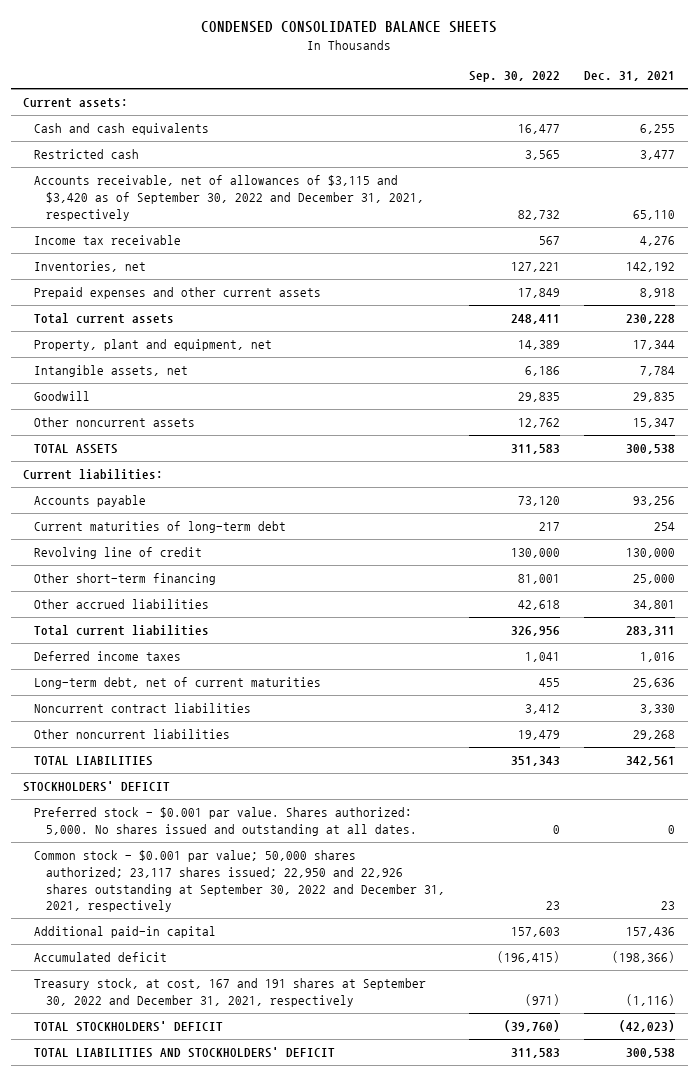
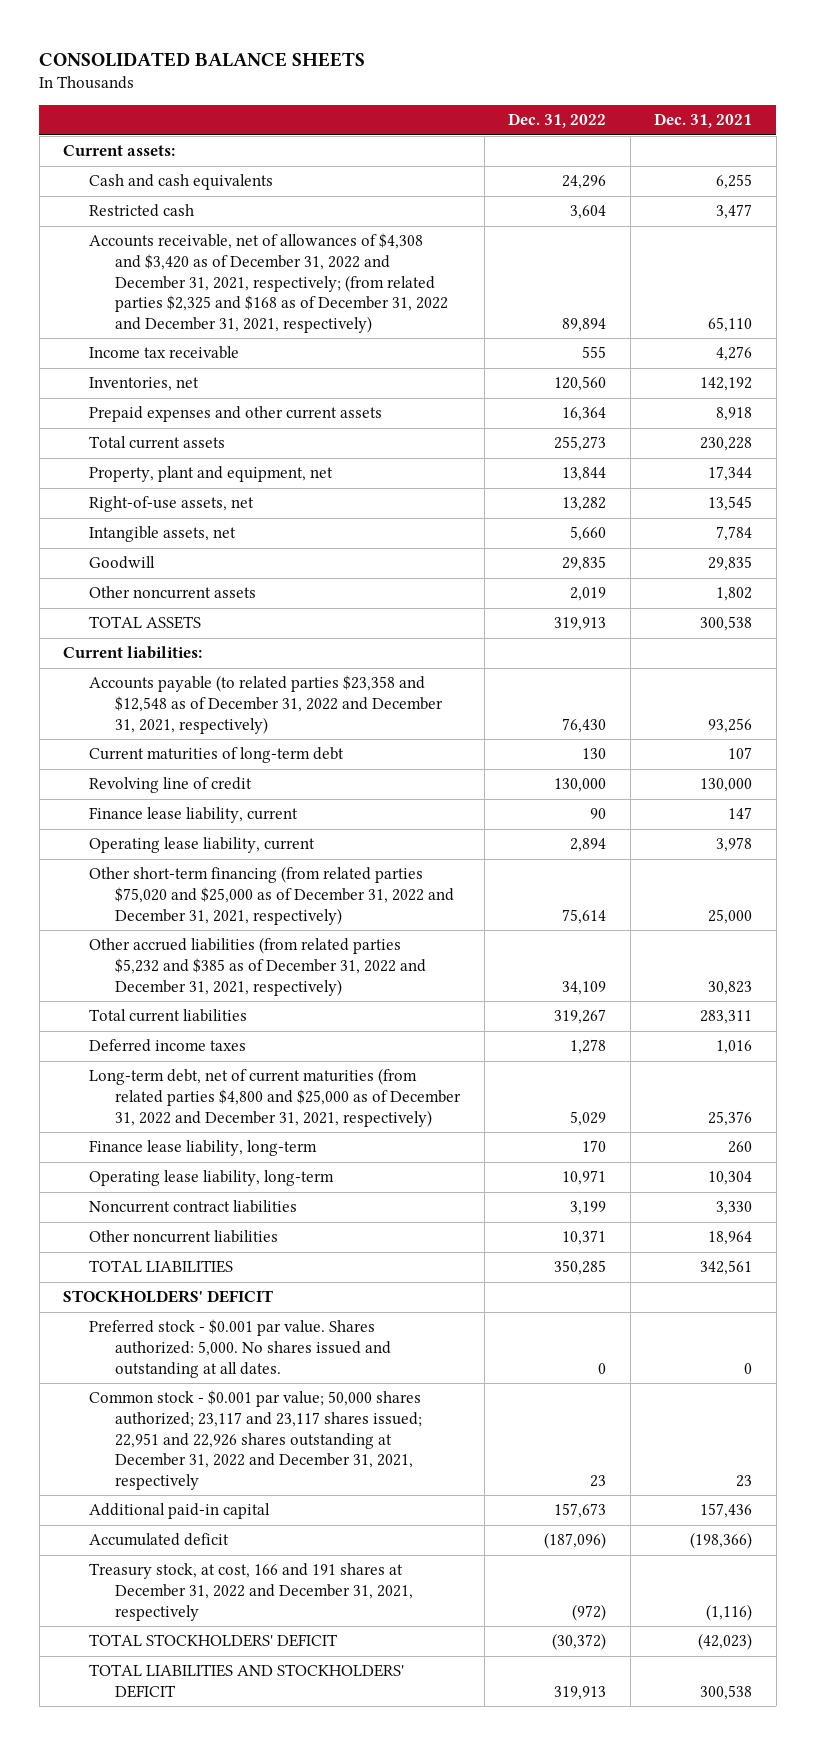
- CONDENSED CONSOLIDATED BALANCE SHEETS
+ CONSOLIDATED BALANCE SHEETS
- | Sep. 30, 2022 | Dec. 31, 2021
+ | Dec. 31, 2022 | Dec. 31, 2021
- Accounts receivable, net of allowances of $3,115 and $3,420 as of September 30, 2022 and December 31, 2021, respectively | 82,732 | 65,110
+ Accounts receivable, net of allowances of $4,308 and $3,420 as of December 31, 2022 and December 31, 2021, respectively; (from related parties $2,325 and $168 as of December 31, 2022 and December 31, 2021, respectively) | 89,894 | 65,110
+ Right-of-use assets, net | 13,282 | 13,545
- Other noncurrent assets | 12,762 | 15,347
+ Other noncurrent assets | 2,019 | 1,802
- Accounts payable | 73,120 | 93,256
- Current maturities of long-term debt | 217 | 254
+ Accounts payable (to related parties $23,358 and $12,548 as of December 31, 2022 and December 31, 2021, respectively) | 76,430 | 93,256
+ Current maturities of long-term debt | 130 | 107
- Other short-term financing | 81,001 | 25,000
- Other accrued liabilities | 42,618 | 34,801
+ Finance lease liability, current | 90 | 147
+ Operating lease liability, current | 2,894 | 3,978
+ Other short-term financing (from related parties $75,020 and $25,000 as of December 31, 2022 and December 31, 2021, respectively) | 75,614 | 25,000
+ Other accrued liabilities (from related parties $5,232 and $385 as of December 31, 2022 and December 31, 2021, respectively) | 34,109 | 30,823
- Long-term debt, net of current maturities | 455 | 25,636
+ Long-term debt, net of current maturities (from related parties $4,800 and $25,000 as of December 31, 2022 and December 31, 2021, respectively) | 5,029 | 25,376
+ Finance lease liability, long-term | 170 | 260
+ Operating lease liability, long-term | 10,971 | 10,304
- Other noncurrent liabilities | 19,479 | 29,268
+ Other noncurrent liabilities | 10,371 | 18,964
- Common stock - $0.001 par value; 50,000 shares authorized; 23,117 shares issued; 22,950 and 22,926 shares outstanding at September 30, 2022 and December 31, 2021, respectively | 23 | 23
+ Common stock - $0.001 par value; 50,000 shares authorized; 23,117 and 23,117 shares issued; 22,951 and 22,926 shares outstanding at December 31, 2022 and December 31, 2021, respectively | 23 | 23
- Treasury stock, at cost, 167 and 191 shares at September 30, 2022 and December 31, 2021, respectively | (971) | (1,116)
+ Treasury stock, at cost, 166 and 191 shares at December 31, 2022 and December 31, 2021, respectively | (972) | (1,116)

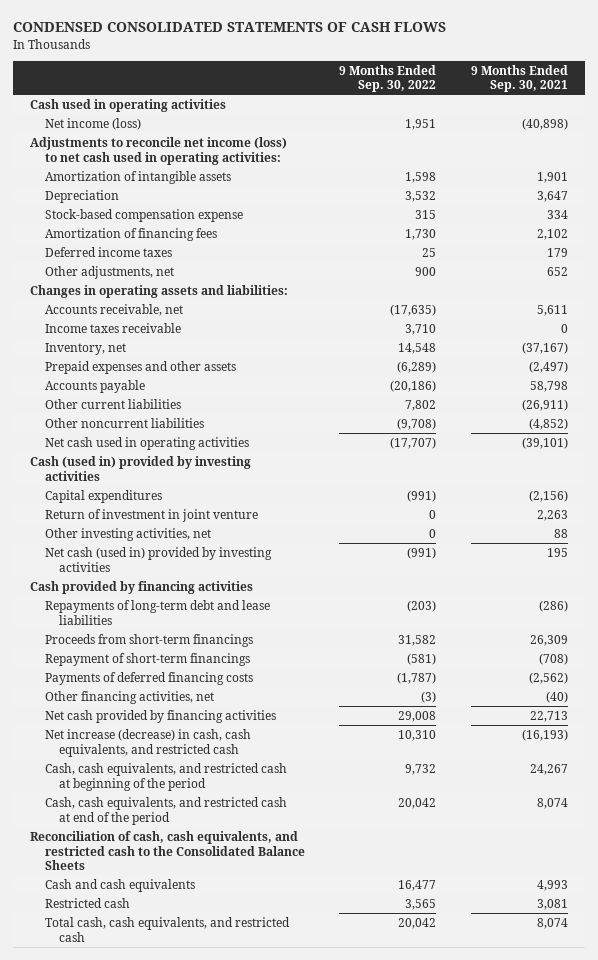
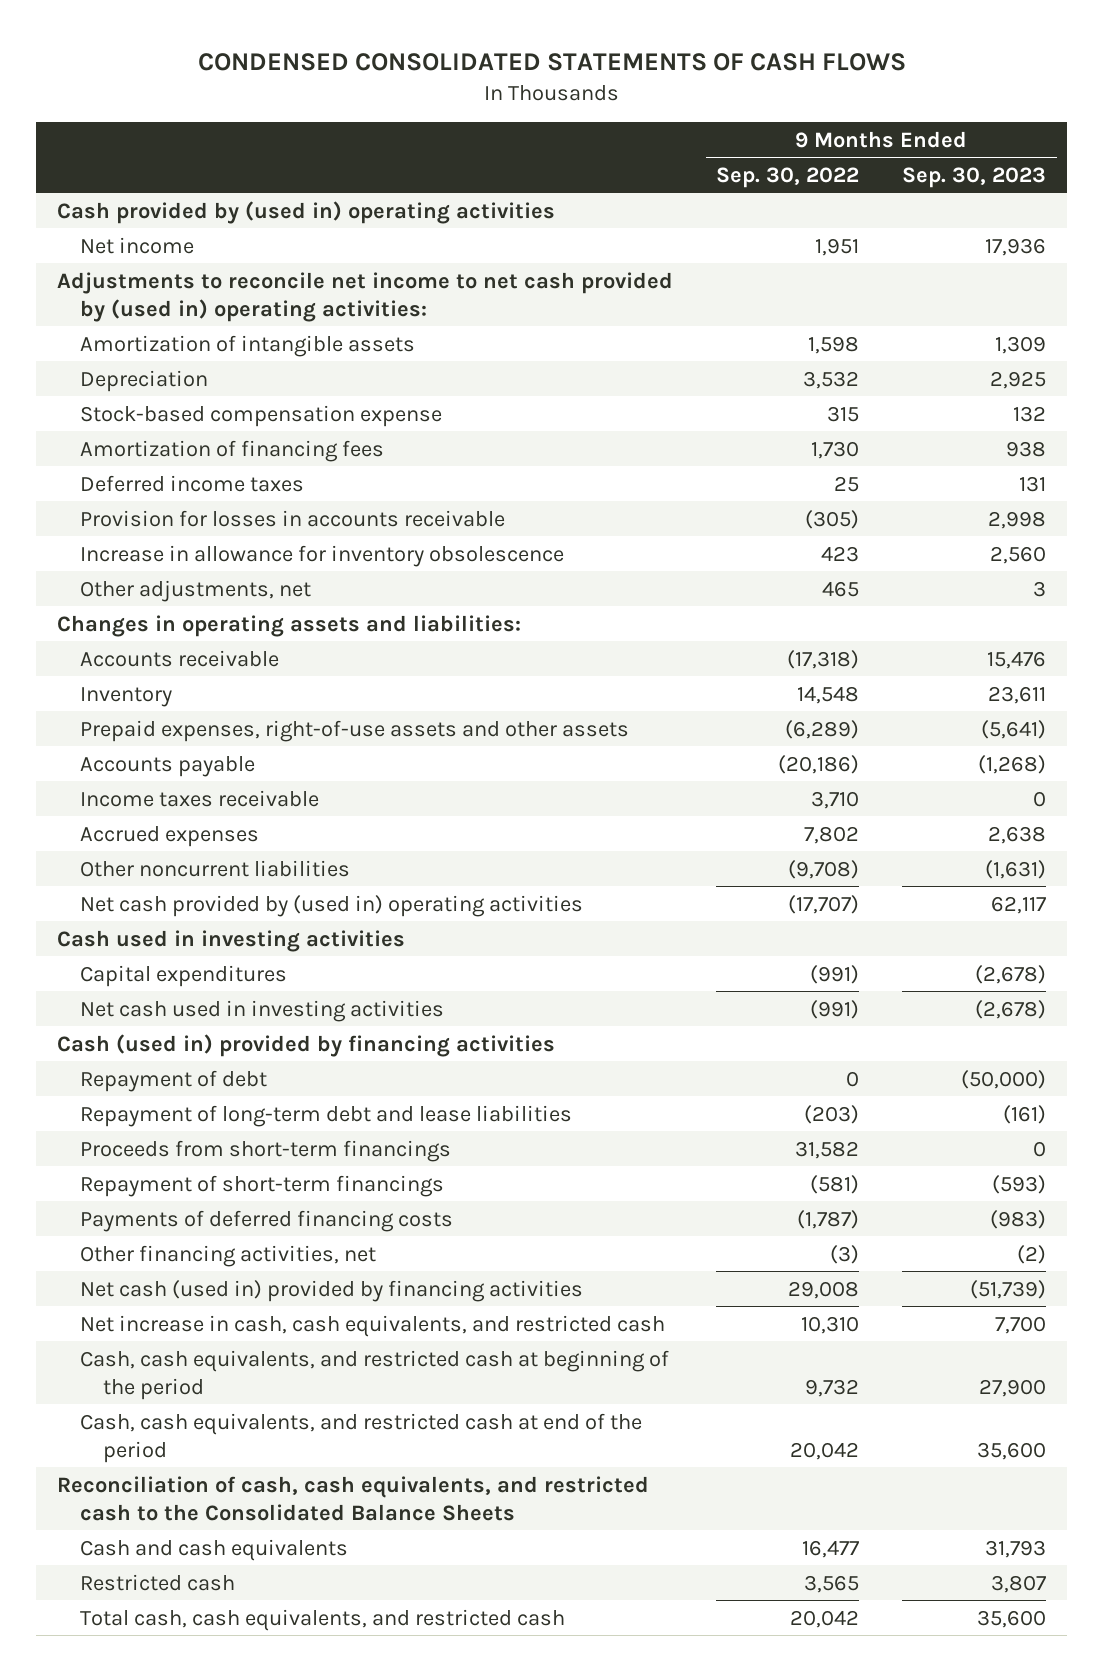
- | 9 Months Ended Sep. 30, 2022 | 9 Months Ended Sep. 30, 2021
+ | 9 Months Ended Sep. 30, 2022 | 9 Months Ended Sep. 30, 2023
- Cash used in operating activities
- Net income (loss) | 1,951 | (40,898)
- Adjustments to reconcile net income (loss) to net cash used in operating activities:
+ Cash provided by (used in) operating activities
+ Net income | 1,951 | 17,936
+ Adjustments to reconcile net income to net cash provided by (used in) operating activities:
- Other adjustments, net | 900 | 652
+ Provision for losses in accounts receivable | (305) | 2,998
+ Increase in allowance for inventory obsolescence | 423 | 2,560
+ Other adjustments, net | 465 | 3
- Accounts receivable, net | (17,635) | 5,611
- Inventory, net | 14,548 | (37,167)
- Prepaid expenses and other assets | (6,289) | (2,497)
+ Accounts receivable | (17,318) | 15,476
+ Inventory | 14,548 | 23,611
+ Prepaid expenses, right-of-use assets and other assets | (6,289) | (5,641)
- Other current liabilities | 7,802 | (26,911)
moved down: Income taxes receivable | 3,710 | 0
+ Accrued expenses | 7,802 | 2,638
- Net cash used in operating activities | (17,707) | (39,101)
- Cash (used in) provided by investing activities
+ Net cash provided by (used in) operating activities | (17,707) | 62,117
+ Cash used in investing activities
- Return of investment in joint venture | 0 | 2,263
- Other investing activities, net | 0 | 88
- Net cash (used in) provided by investing activities | (991) | 195
- Cash provided by financing activities
- Repayments of long-term debt and lease liabilities | (203) | (286)
+ Net cash used in investing activities | (991) | (2,678)
+ Cash (used in) provided by financing activities
+ Repayment of debt | 0 | (50,000)
+ Repayment of long-term debt and lease liabilities | (203) | (161)
- Net cash provided by financing activities | 29,008 | 22,713
- Net increase (decrease) in cash, cash equivalents, and restricted cash | 10,310 | (16,193)
+ Net cash (used in) provided by financing activities | 29,008 | (51,739)
+ Net increase in cash, cash equivalents, and restricted cash | 10,310 | 7,700

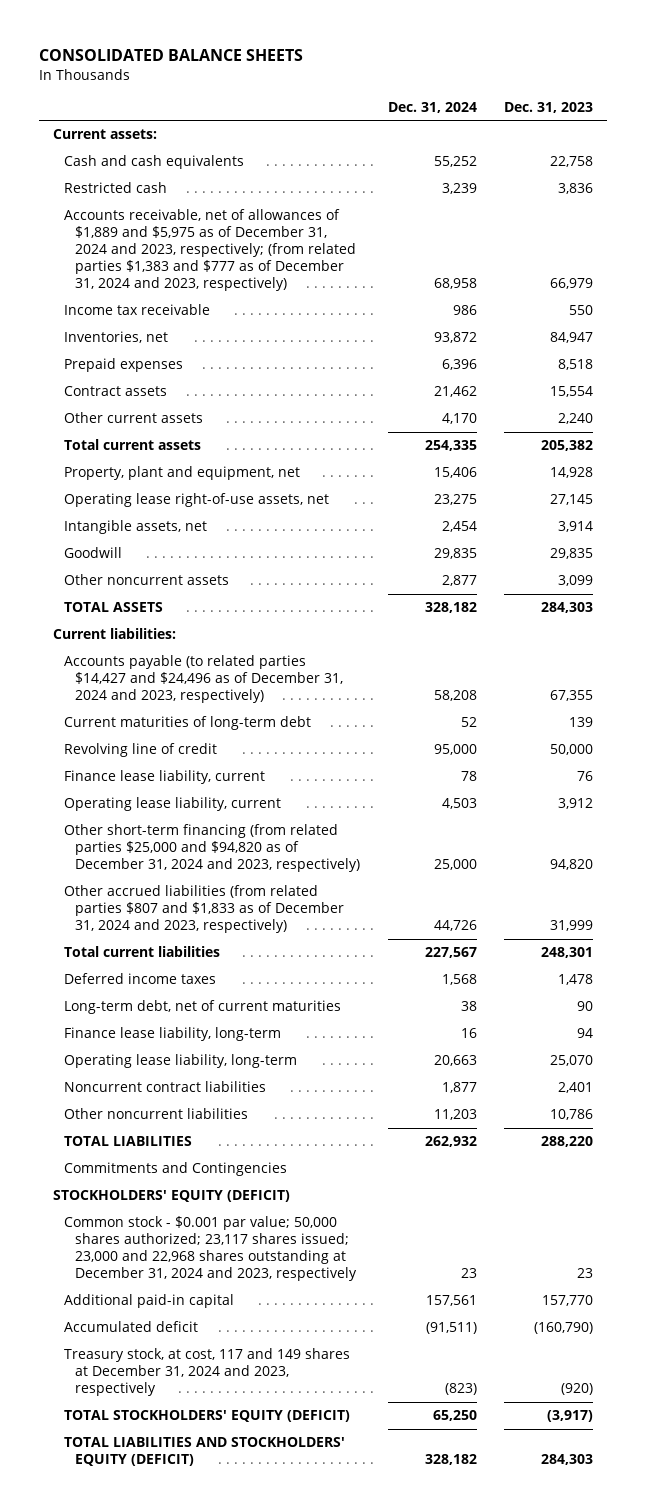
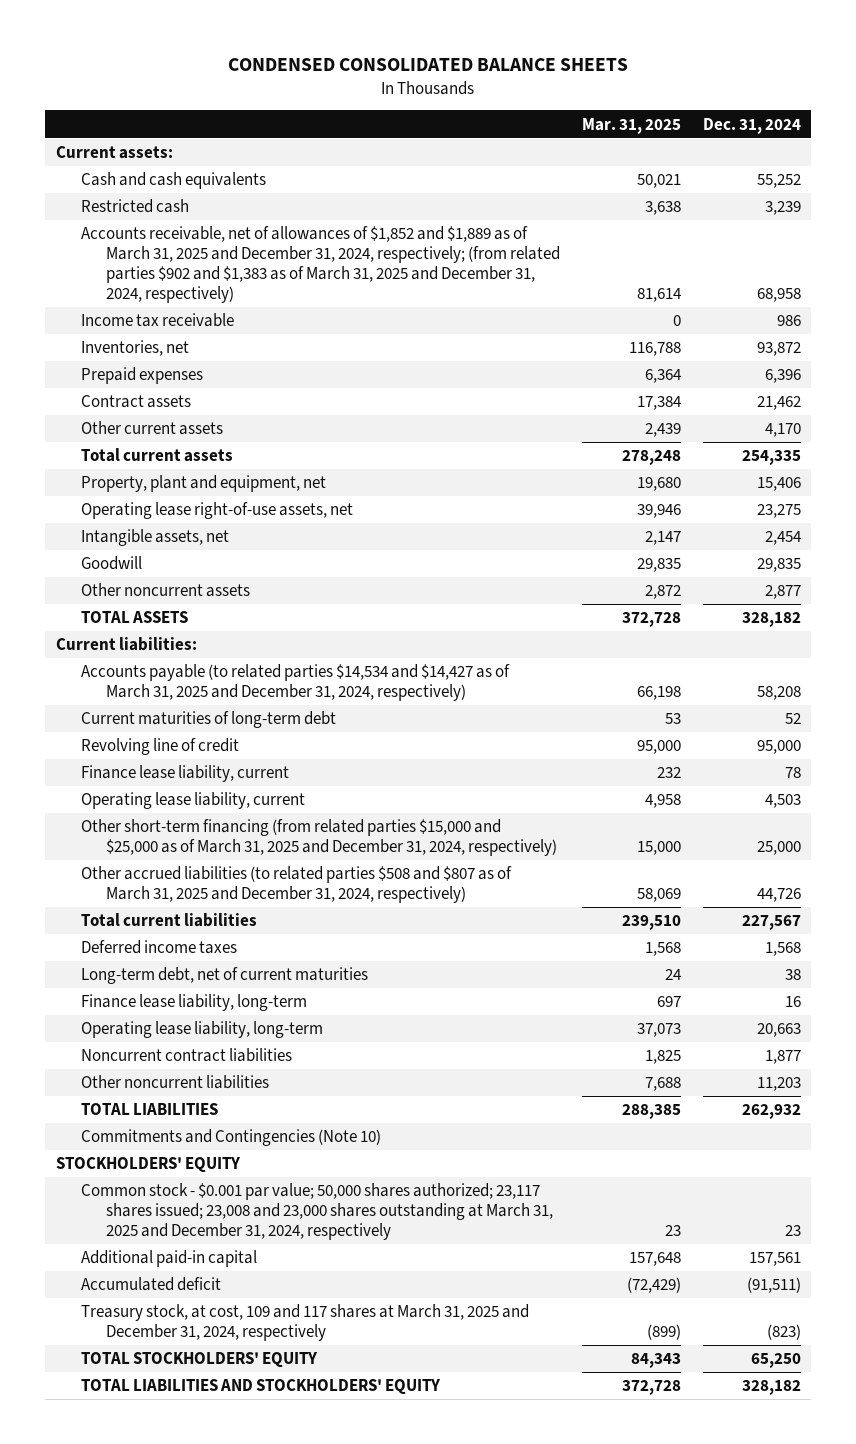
- CONSOLIDATED BALANCE SHEETS
+ CONDENSED CONSOLIDATED BALANCE SHEETS
- | Dec. 31, 2024 | Dec. 31, 2023
+ | Mar. 31, 2025 | Dec. 31, 2024
- Accounts receivable, net of allowances of $1,889 and $5,975 as of December 31, 2024 and 2023, respectively; (from related parties $1,383 and $777 as of December 31, 2024 and 2023, respectively) | 68,958 | 66,979
+ Accounts receivable, net of allowances of $1,852 and $1,889 as of March 31, 2025 and December 31, 2024, respectively; (from related parties $902 and $1,383 as of March 31, 2025 and December 31, 2024, respectively) | 81,614 | 68,958
- Accounts payable (to related parties $14,427 and $24,496 as of December 31, 2024 and 2023, respectively) | 58,208 | 67,355
+ Accounts payable (to related parties $14,534 and $14,427 as of March 31, 2025 and December 31, 2024, respectively) | 66,198 | 58,208
- Other short-term financing (from related parties $25,000 and $94,820 as of December 31, 2024 and 2023, respectively) | 25,000 | 94,820
- Other accrued liabilities (from related parties $807 and $1,833 as of December 31, 2024 and 2023, respectively) | 44,726 | 31,999
+ Other short-term financing (from related parties $15,000 and $25,000 as of March 31, 2025 and December 31, 2024, respectively) | 15,000 | 25,000
+ Other accrued liabilities (to related parties $508 and $807 as of March 31, 2025 and December 31, 2024, respectively) | 58,069 | 44,726
- Commitments and Contingencies
- STOCKHOLDERS' EQUITY (DEFICIT)
- Common stock - $0.001 par value; 50,000 shares authorized; 23,117 shares issued; 23,000 and 22,968 shares outstanding at December 31, 2024 and 2023, respectively | 23 | 23
+ Commitments and Contingencies (Note 10)
+ STOCKHOLDERS' EQUITY
+ Common stock - $0.001 par value; 50,000 shares authorized; 23,117 shares issued; 23,008 and 23,000 shares outstanding at March 31, 2025 and December 31, 2024, respectively | 23 | 23
- Treasury stock, at cost, 117 and 149 shares at December 31, 2024 and 2023, respectively | (823) | (920)
- TOTAL STOCKHOLDERS' EQUITY (DEFICIT) | 65,250 | (3,917)
- TOTAL LIABILITIES AND STOCKHOLDERS' EQUITY (DEFICIT) | 328,182 | 284,303
+ Treasury stock, at cost, 109 and 117 shares at March 31, 2025 and December 31, 2024, respectively | (899) | (823)
+ TOTAL STOCKHOLDERS' EQUITY | 84,343 | 65,250
+ TOTAL LIABILITIES AND STOCKHOLDERS' EQUITY | 372,728 | 328,182

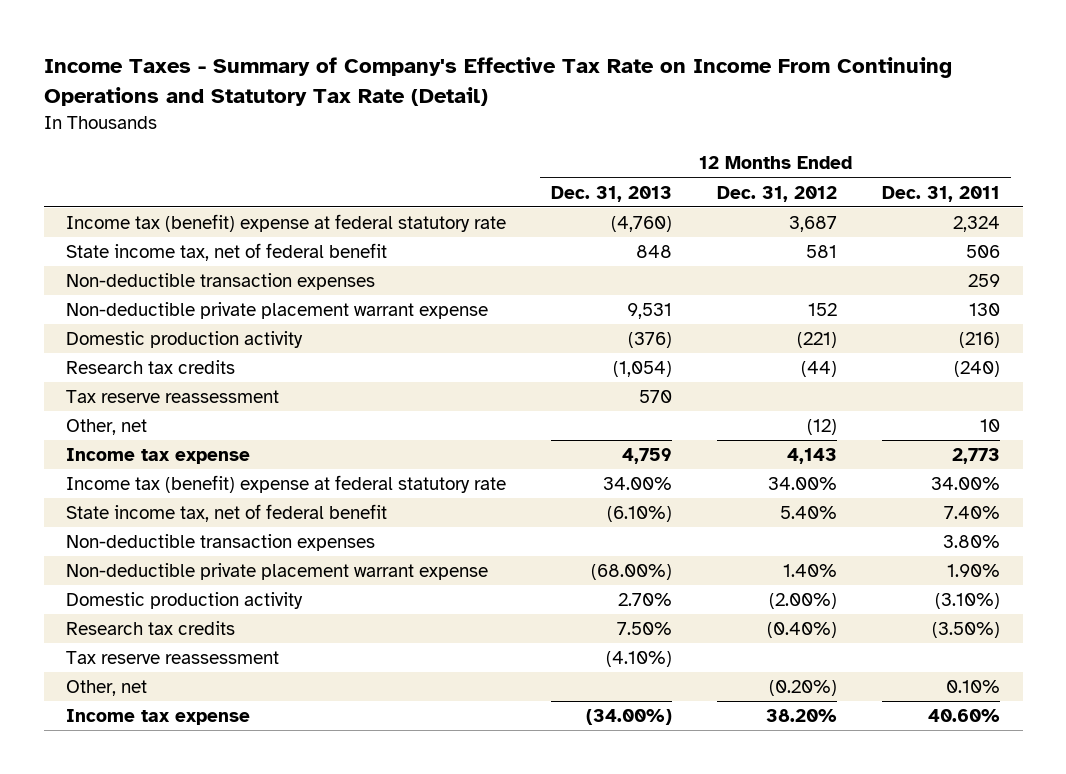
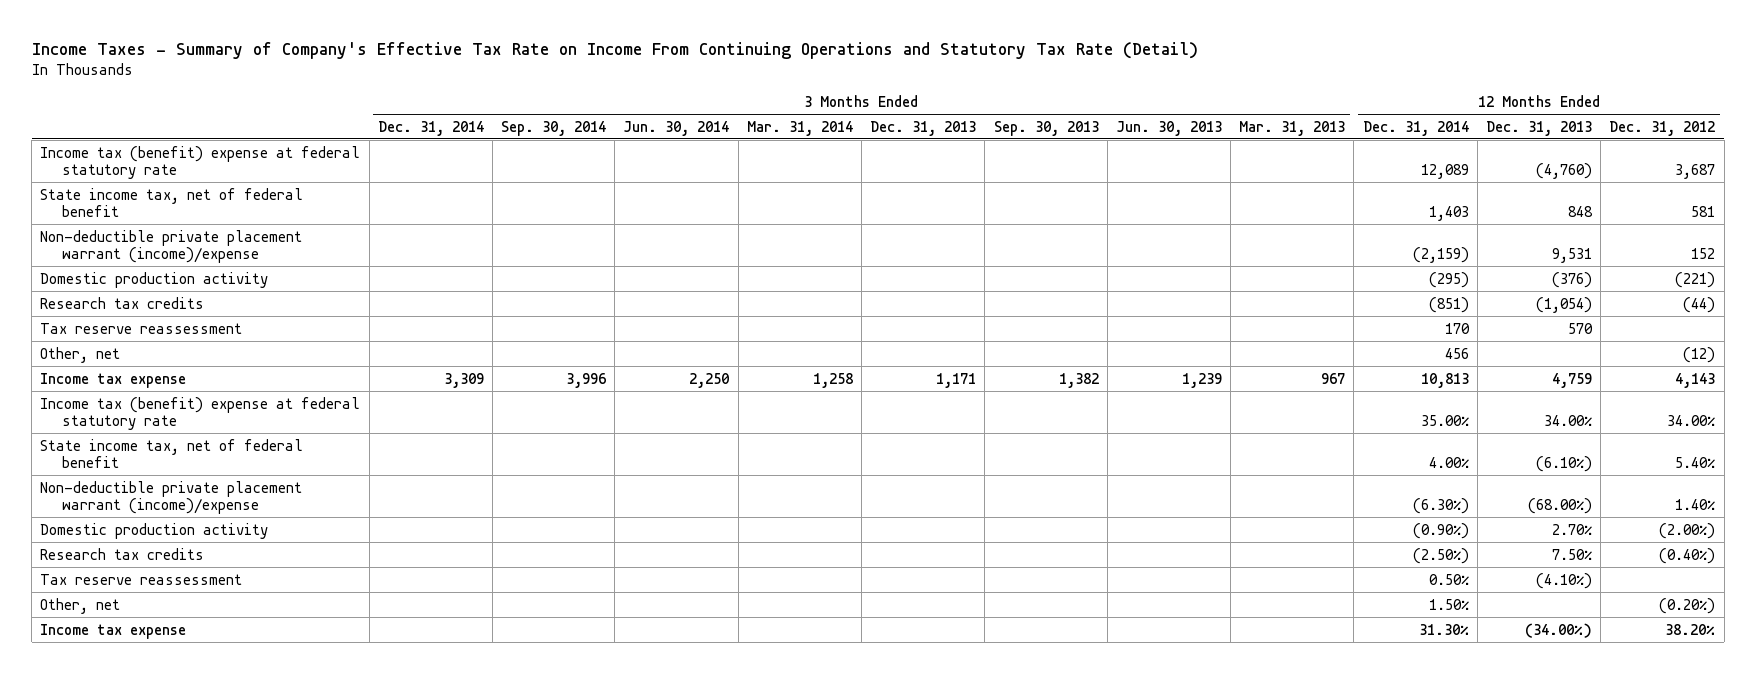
- | 12 Months Ended Dec. 31, 2013 | 12 Months Ended Dec. 31, 2012 | 12 Months Ended Dec. 31, 2011
+ | 3 Months Ended Dec. 31, 2014 | 3 Months Ended Sep. 30, 2014 | 3 Months Ended Jun. 30, 2014 | 3 Months Ended Mar. 31, 2014 | 3 Months Ended Dec. 31, 2013 | 3 Months Ended Sep. 30, 2013 | 3 Months Ended Jun. 30, 2013 | 3 Months Ended Mar. 31, 2013 | 12 Months Ended Dec. 31, 2014 | 12 Months Ended Dec. 31, 2013 | 12 Months Ended Dec. 31, 2012
- Non-deductible transaction expenses | | | 259
- Non-deductible private placement warrant expense | 9,531 | 152 | 130
+ Non-deductible private placement warrant (income)/expense | | | | | | | | | (2,159) | 9,531 | 152
- Non-deductible transaction expenses | | | 3.80%
- Non-deductible private placement warrant expense | (68.00%) | 1.40% | 1.90%
+ Non-deductible private placement warrant (income)/expense | | | | | | | | | (6.30%) | (68.00%) | 1.40%

